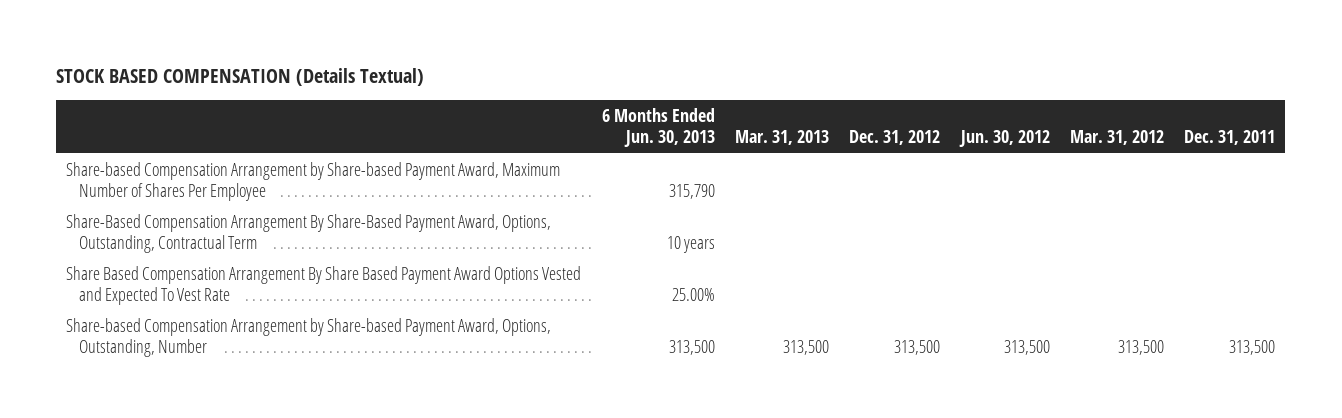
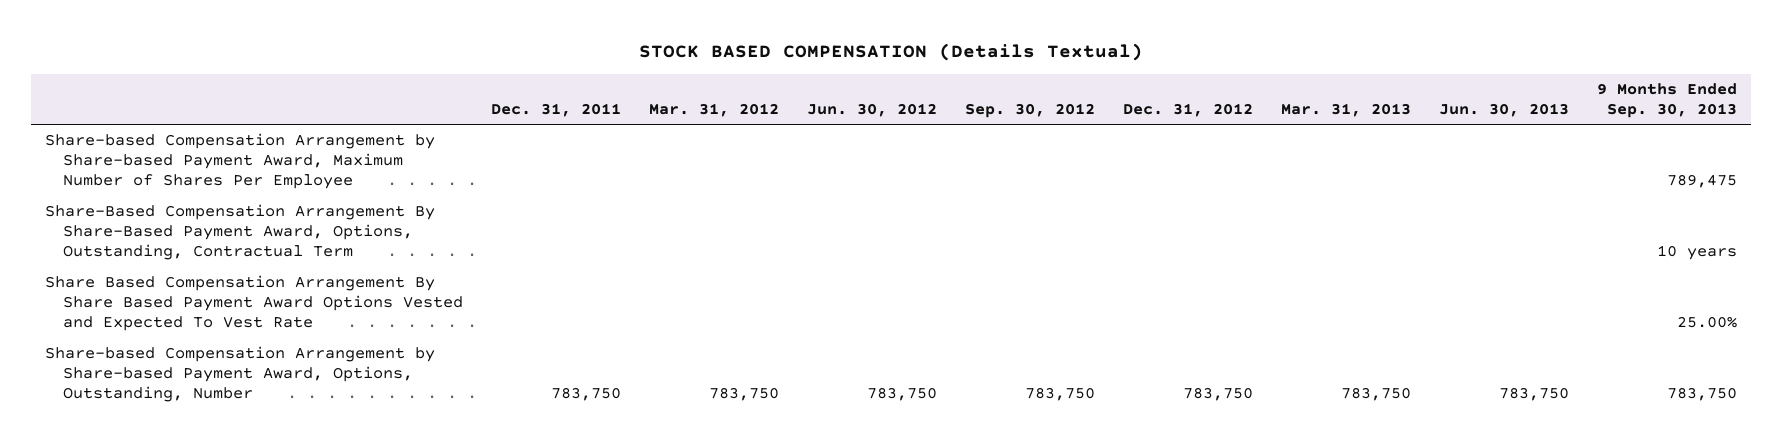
- | 6 Months Ended Jun. 30, 2013 | Mar. 31, 2013 | Dec. 31, 2012 | Jun. 30, 2012 | Mar. 31, 2012 | Dec. 31, 2011
+ | Dec. 31, 2011 | Mar. 31, 2012 | Jun. 30, 2012 | Sep. 30, 2012 | Dec. 31, 2012 | Mar. 31, 2013 | Jun. 30, 2013 | 9 Months Ended Sep. 30, 2013
- Share-based Compensation Arrangement by Share-based Payment Award, Options, Outstanding, Number | 313,500 | 313,500 | 313,500 | 313,500 | 313,500 | 313,500
+ Share-based Compensation Arrangement by Share-based Payment Award, Options, Outstanding, Number | 783,750 | 783,750 | 783,750 | 783,750 | 783,750 | 783,750 | 783,750 | 783,750

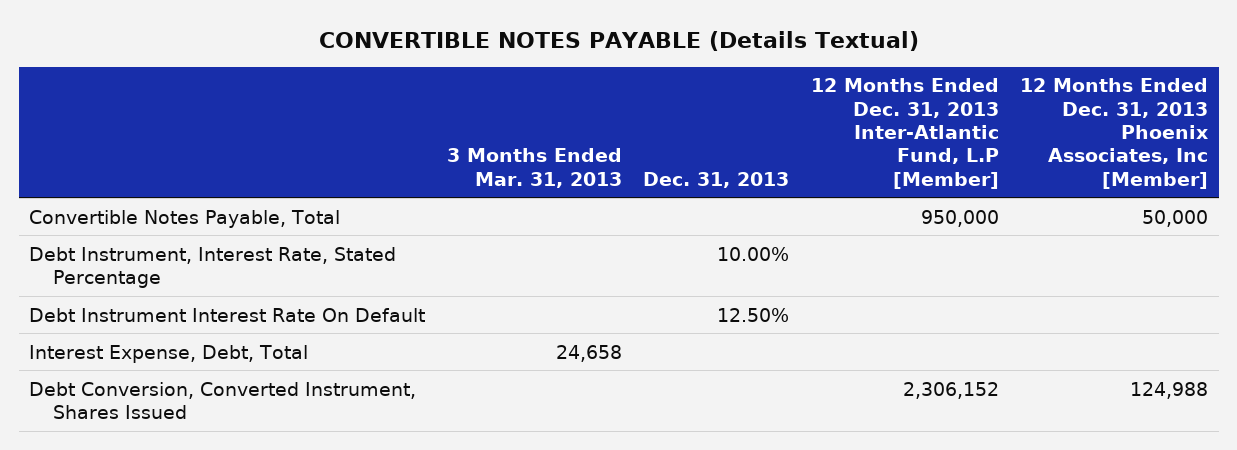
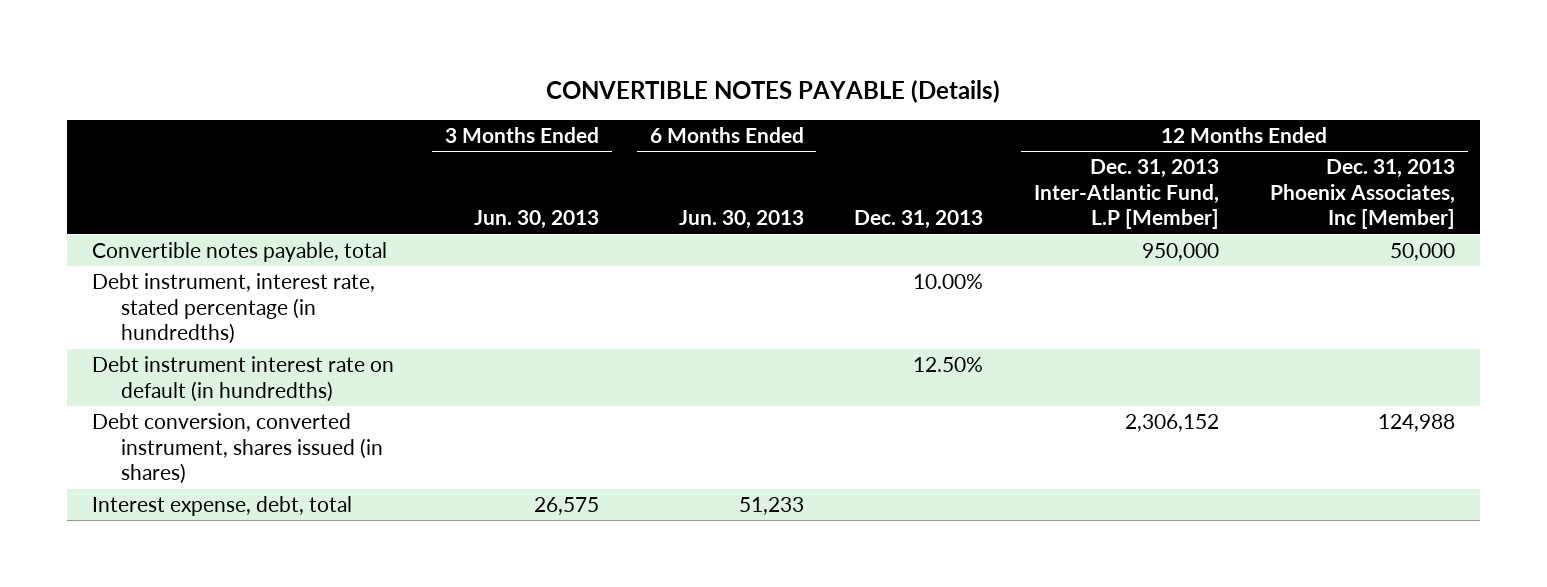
- CONVERTIBLE NOTES PAYABLE (Details Textual)
+ CONVERTIBLE NOTES PAYABLE (Details)
- | 3 Months Ended Mar. 31, 2013 | Dec. 31, 2013 | 12 Months Ended Dec. 31, 2013 Inter-Atlantic Fund, L.P [Member] | 12 Months Ended Dec. 31, 2013 Phoenix Associates, Inc [Member]
+ | 3 Months Ended Jun. 30, 2013 | 6 Months Ended Jun. 30, 2013 | Dec. 31, 2013 | 12 Months Ended Dec. 31, 2013 Inter-Atlantic Fund, L.P [Member] | 12 Months Ended Dec. 31, 2013 Phoenix Associates, Inc [Member]
- Convertible Notes Payable, Total | | | 950,000 | 50,000
- Debt Instrument, Interest Rate, Stated Percentage | | 10.00% | |
- Debt Instrument Interest Rate On Default | | 12.50% | |
- Interest Expense, Debt, Total | 24,658 | | |
- Debt Conversion, Converted Instrument, Shares Issued | | | 2,306,152 | 124,988
+ Convertible notes payable, total | | | | 950,000 | 50,000
+ Debt instrument, interest rate, stated percentage (in hundredths) | | | 10.00% | |
+ Debt instrument interest rate on default (in hundredths) | | | 12.50% | |
+ Debt conversion, converted instrument, shares issued (in shares) | | | | 2,306,152 | 124,988
+ Interest expense, debt, total | 26,575 | 51,233 | | |

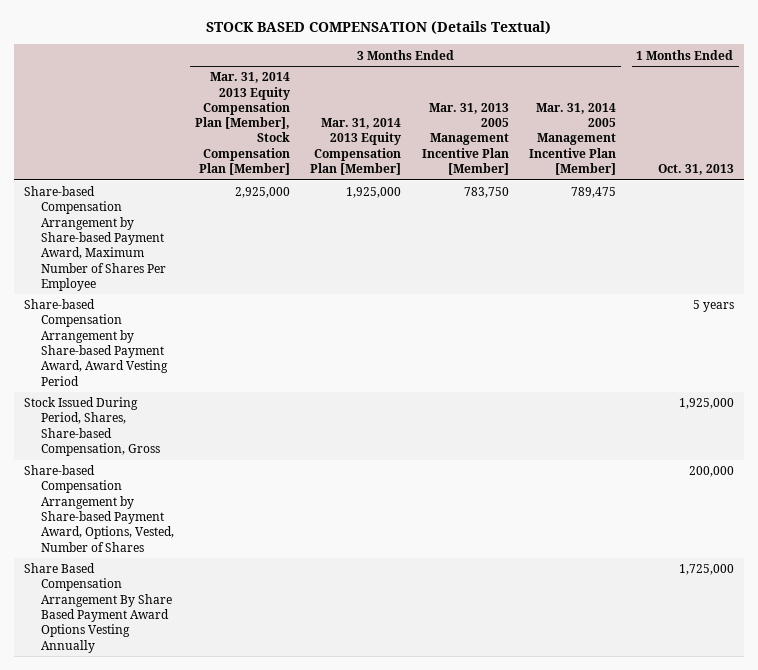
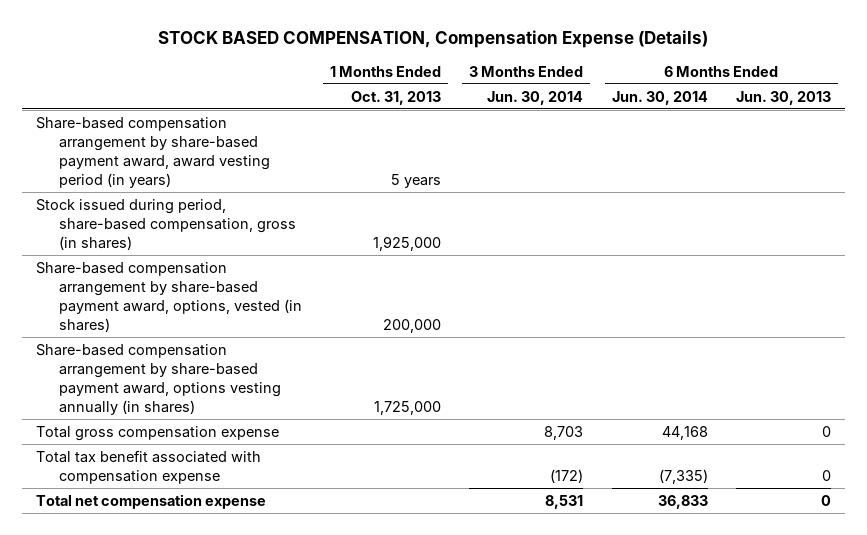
- STOCK BASED COMPENSATION (Details Textual)
+ STOCK BASED COMPENSATION, Compensation Expense (Details)
- | 3 Months Ended Mar. 31, 2014 2013 Equity Compensation Plan [Member], Stock Compensation Plan [Member] | 3 Months Ended Mar. 31, 2014 2013 Equity Compensation Plan [Member] | 3 Months Ended Mar. 31, 2013 2005 Management Incentive Plan [Member] | 3 Months Ended Mar. 31, 2014 2005 Management Incentive Plan [Member] | 1 Months Ended Oct. 31, 2013
+ | 1 Months Ended Oct. 31, 2013 | 3 Months Ended Jun. 30, 2014 | 6 Months Ended Jun. 30, 2014 | 6 Months Ended Jun. 30, 2013
- Share-based Compensation Arrangement by Share-based Payment Award, Maximum Number of Shares Per Employee | 2,925,000 | 1,925,000 | 783,750 | 789,475 |
- Share-based Compensation Arrangement by Share-based Payment Award, Award Vesting Period | | | | | 5 years
- Stock Issued During Period, Shares, Share-based Compensation, Gross | | | | | 1,925,000
- Share-based Compensation Arrangement by Share-based Payment Award, Options, Vested, Number of Shares | | | | | 200,000
- Share Based Compensation Arrangement By Share Based Payment Award Options Vesting Annually | | | | | 1,725,000
+ Share-based compensation arrangement by share-based payment award, award vesting period (in years) | 5 years | | |
+ Stock issued during period, share-based compensation, gross (in shares) | 1,925,000 | | |
+ Share-based compensation arrangement by share-based payment award, options, vested (in shares) | 200,000 | | |
+ Share-based compensation arrangement by share-based payment award, options vesting annually (in shares) | 1,725,000 | | |
+ Total gross compensation expense | | 8,703 | 44,168 | 0
+ Total tax benefit associated with compensation expense | | (172) | (7,335) | 0
+ Total net compensation expense | | 8,531 | 36,833 | 0

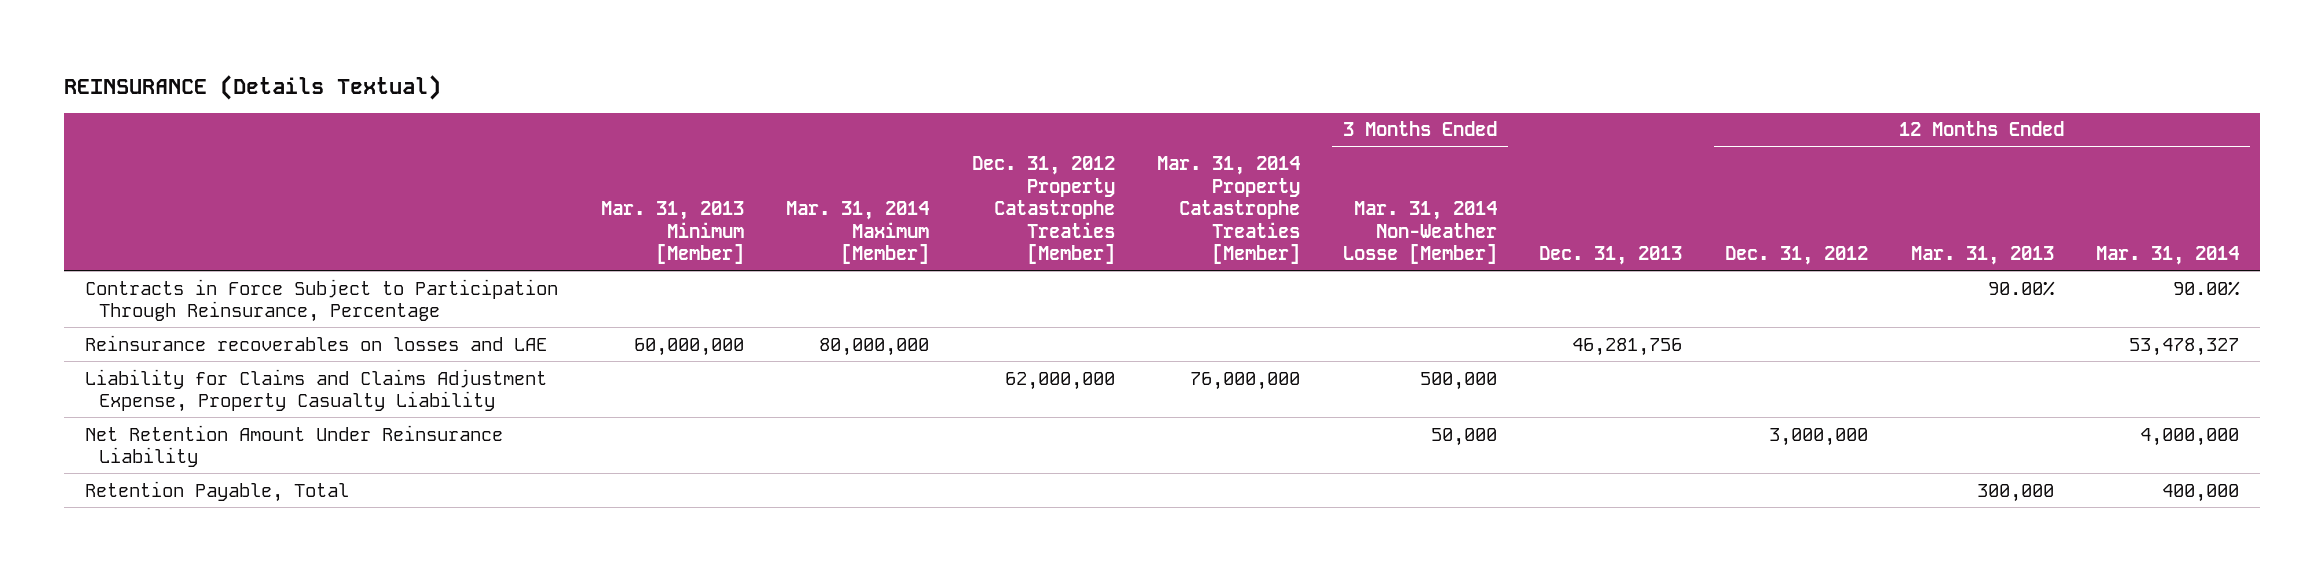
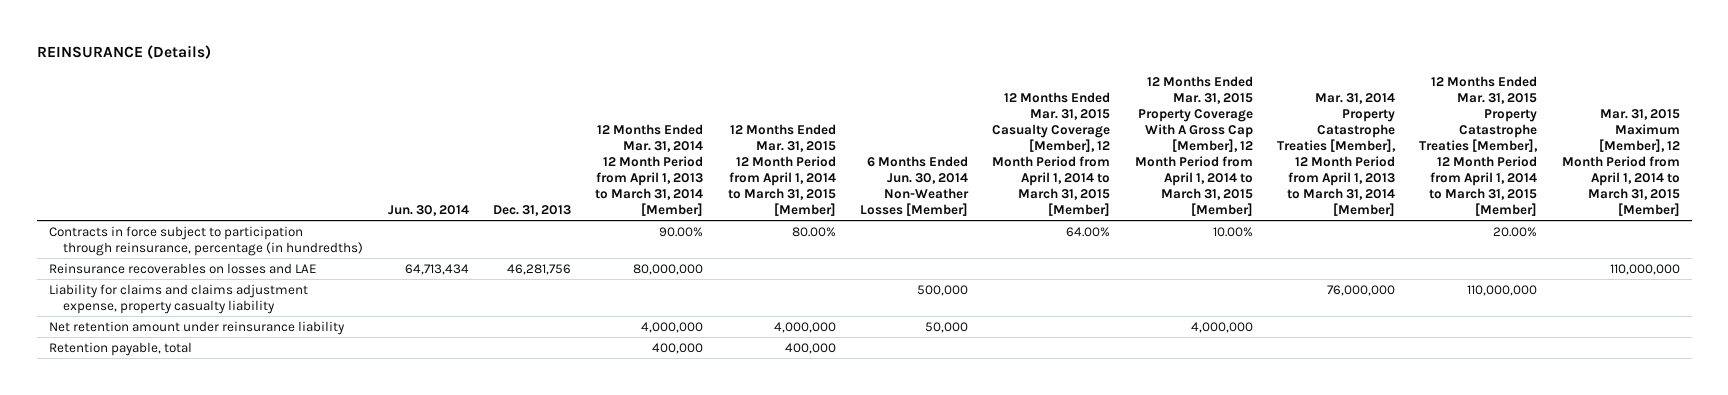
- REINSURANCE (Details Textual)
+ REINSURANCE (Details)
- | Mar. 31, 2013 Minimum [Member] | Mar. 31, 2014 Maximum [Member] | Dec. 31, 2012 Property Catastrophe Treaties [Member] | Mar. 31, 2014 Property Catastrophe Treaties [Member] | 3 Months Ended Mar. 31, 2014 Non-Weather Losse [Member] | Dec. 31, 2013 | 12 Months Ended Dec. 31, 2012 | 12 Months Ended Mar. 31, 2013 | 12 Months Ended Mar. 31, 2014
+ | Jun. 30, 2014 | Dec. 31, 2013 | 12 Months Ended Mar. 31, 2014 12 Month Period from April 1, 2013 to March 31, 2014 [Member] | 12 Months Ended Mar. 31, 2015 12 Month Period from April 1, 2014 to March 31, 2015 [Member] | 6 Months Ended Jun. 30, 2014 Non-Weather Losses [Member] | 12 Months Ended Mar. 31, 2015 Casualty Coverage [Member], 12 Month Period from April 1, 2014 to March 31, 2015 [Member] | 12 Months Ended Mar. 31, 2015 Property Coverage With A Gross Cap [Member], 12 Month Period from April 1, 2014 to March 31, 2015 [Member] | Mar. 31, 2014 Property Catastrophe Treaties [Member], 12 Month Period from April 1, 2013 to March 31, 2014 [Member] | 12 Months Ended Mar. 31, 2015 Property Catastrophe Treaties [Member], 12 Month Period from April 1, 2014 to March 31, 2015 [Member] | Mar. 31, 2015 Maximum [Member], 12 Month Period from April 1, 2014 to March 31, 2015 [Member]
- Contracts in Force Subject to Participation Through Reinsurance, Percentage | | | | | | | | 90.00% | 90.00%
+ Contracts in force subject to participation through reinsurance, percentage (in hundredths) | | | 90.00% | 80.00% | | 64.00% | 10.00% | | 20.00% |
- Liability for Claims and Claims Adjustment Expense, Property Casualty Liability | | | 62,000,000 | 76,000,000 | 500,000 | | | |
- Net Retention Amount Under Reinsurance Liability | | | | | 50,000 | | 3,000,000 | | 4,000,000
- Retention Payable, Total | | | | | | | | 300,000 | 400,000
+ Liability for claims and claims adjustment expense, property casualty liability | | | | | 500,000 | | | 76,000,000 | 110,000,000 |
+ Net retention amount under reinsurance liability | | | 4,000,000 | 4,000,000 | 50,000 | | 4,000,000 | | |
+ Retention payable, total | | | 400,000 | 400,000 | | | | | |

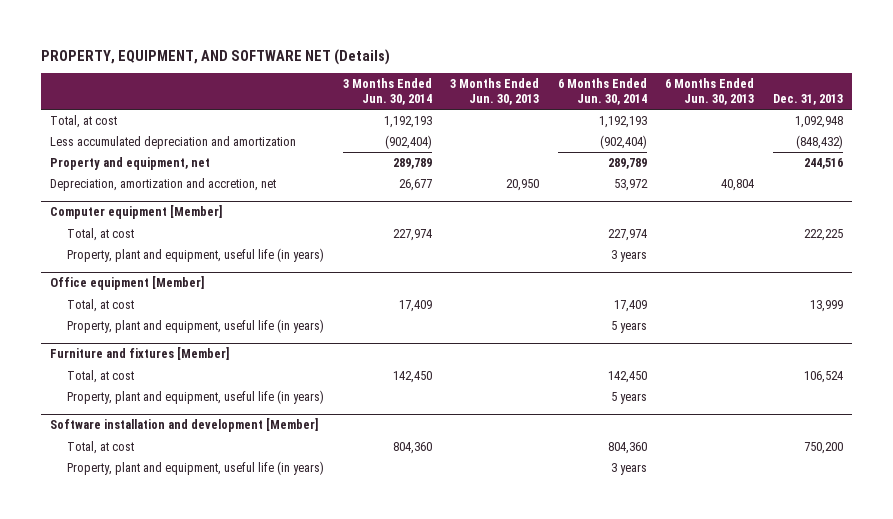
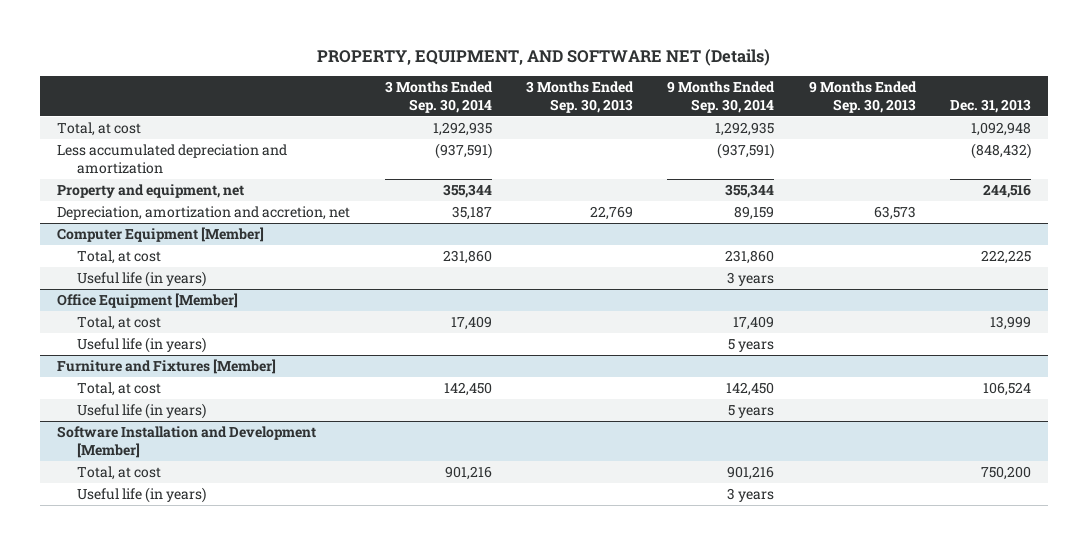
- | 3 Months Ended Jun. 30, 2014 | 3 Months Ended Jun. 30, 2013 | 6 Months Ended Jun. 30, 2014 | 6 Months Ended Jun. 30, 2013 | Dec. 31, 2013
+ | 3 Months Ended Sep. 30, 2014 | 3 Months Ended Sep. 30, 2013 | 9 Months Ended Sep. 30, 2014 | 9 Months Ended Sep. 30, 2013 | Dec. 31, 2013
- Computer equipment [Member]
+ Computer Equipment [Member]
- Property, plant and equipment, useful life (in years) | | | 3 years | |
- Office equipment [Member]
+ Useful life (in years) | | | 3 years | |
+ Office Equipment [Member]
- Property, plant and equipment, useful life (in years) | | | 5 years | |
- Furniture and fixtures [Member]
+ Useful life (in years) | | | 5 years | |
+ Furniture and Fixtures [Member]
- Property, plant and equipment, useful life (in years) | | | 5 years | |
- Software installation and development [Member]
+ Useful life (in years) | | | 5 years | |
+ Software Installation and Development [Member]
- Property, plant and equipment, useful life (in years) | | | 3 years | |
+ Useful life (in years) | | | 3 years | |

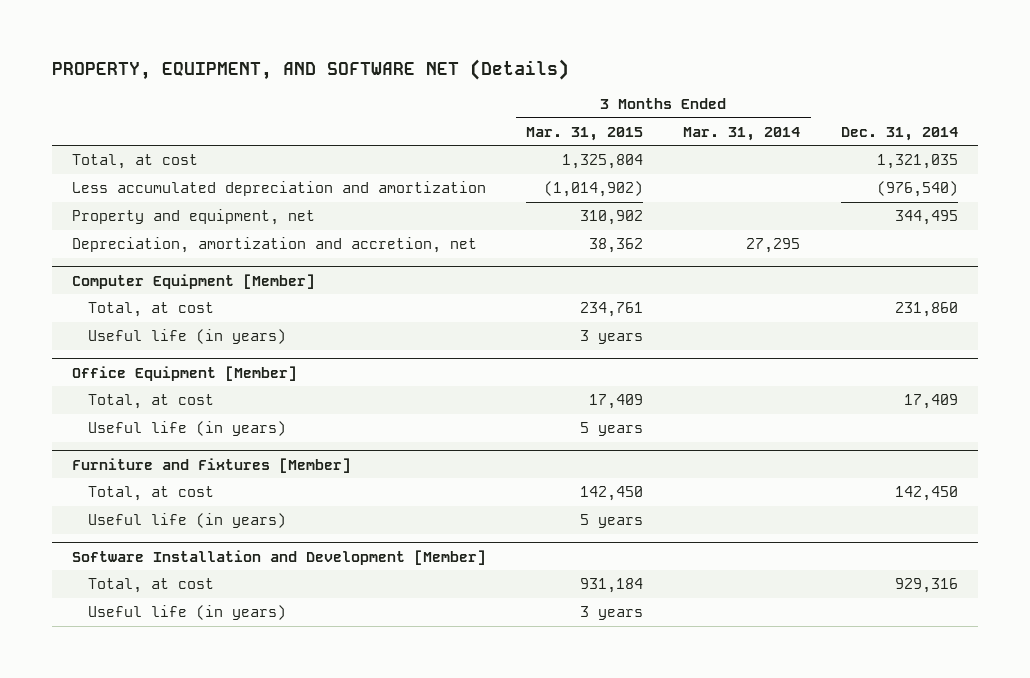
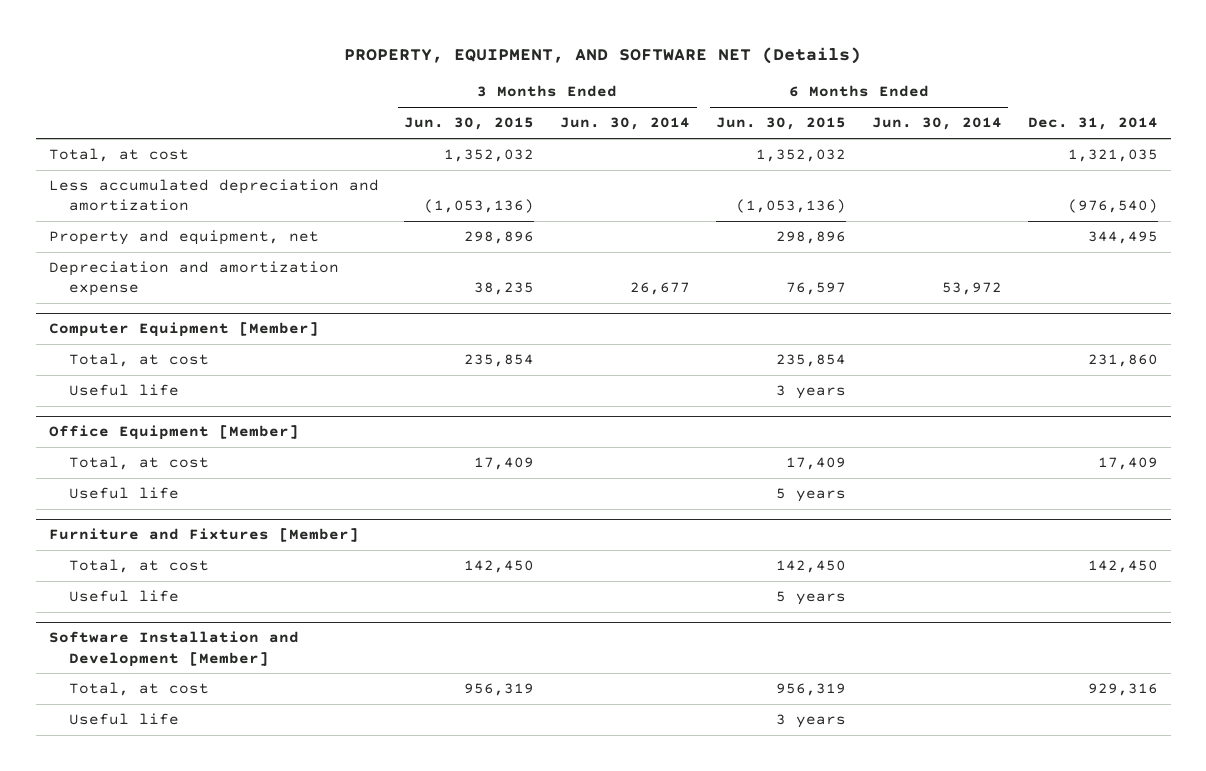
- | 3 Months Ended Mar. 31, 2015 | 3 Months Ended Mar. 31, 2014 | Dec. 31, 2014
+ | 3 Months Ended Jun. 30, 2015 | 3 Months Ended Jun. 30, 2014 | 6 Months Ended Jun. 30, 2015 | 6 Months Ended Jun. 30, 2014 | Dec. 31, 2014
- Depreciation, amortization and accretion, net | 38,362 | 27,295 |
+ Depreciation and amortization expense | 38,235 | 26,677 | 76,597 | 53,972 |
@ Computer Equipment [Member]
- Useful life (in years) | 3 years | |
+ Useful life | | | 3 years | |
@ Office Equipment [Member]
- Useful life (in years) | 5 years | |
+ Useful life | | | 5 years | |
@ Furniture and Fixtures [Member]
- Useful life (in years) | 5 years | |
+ Useful life | | | 5 years | |
@ Software Installation and Development [Member]
- Useful life (in years) | 3 years | |
+ Useful life | | | 3 years | |

